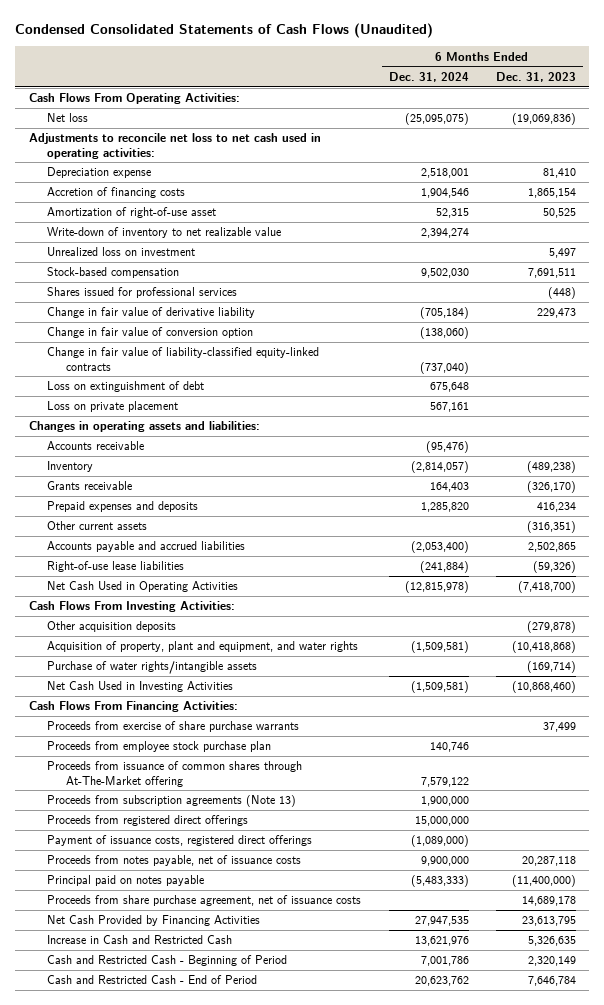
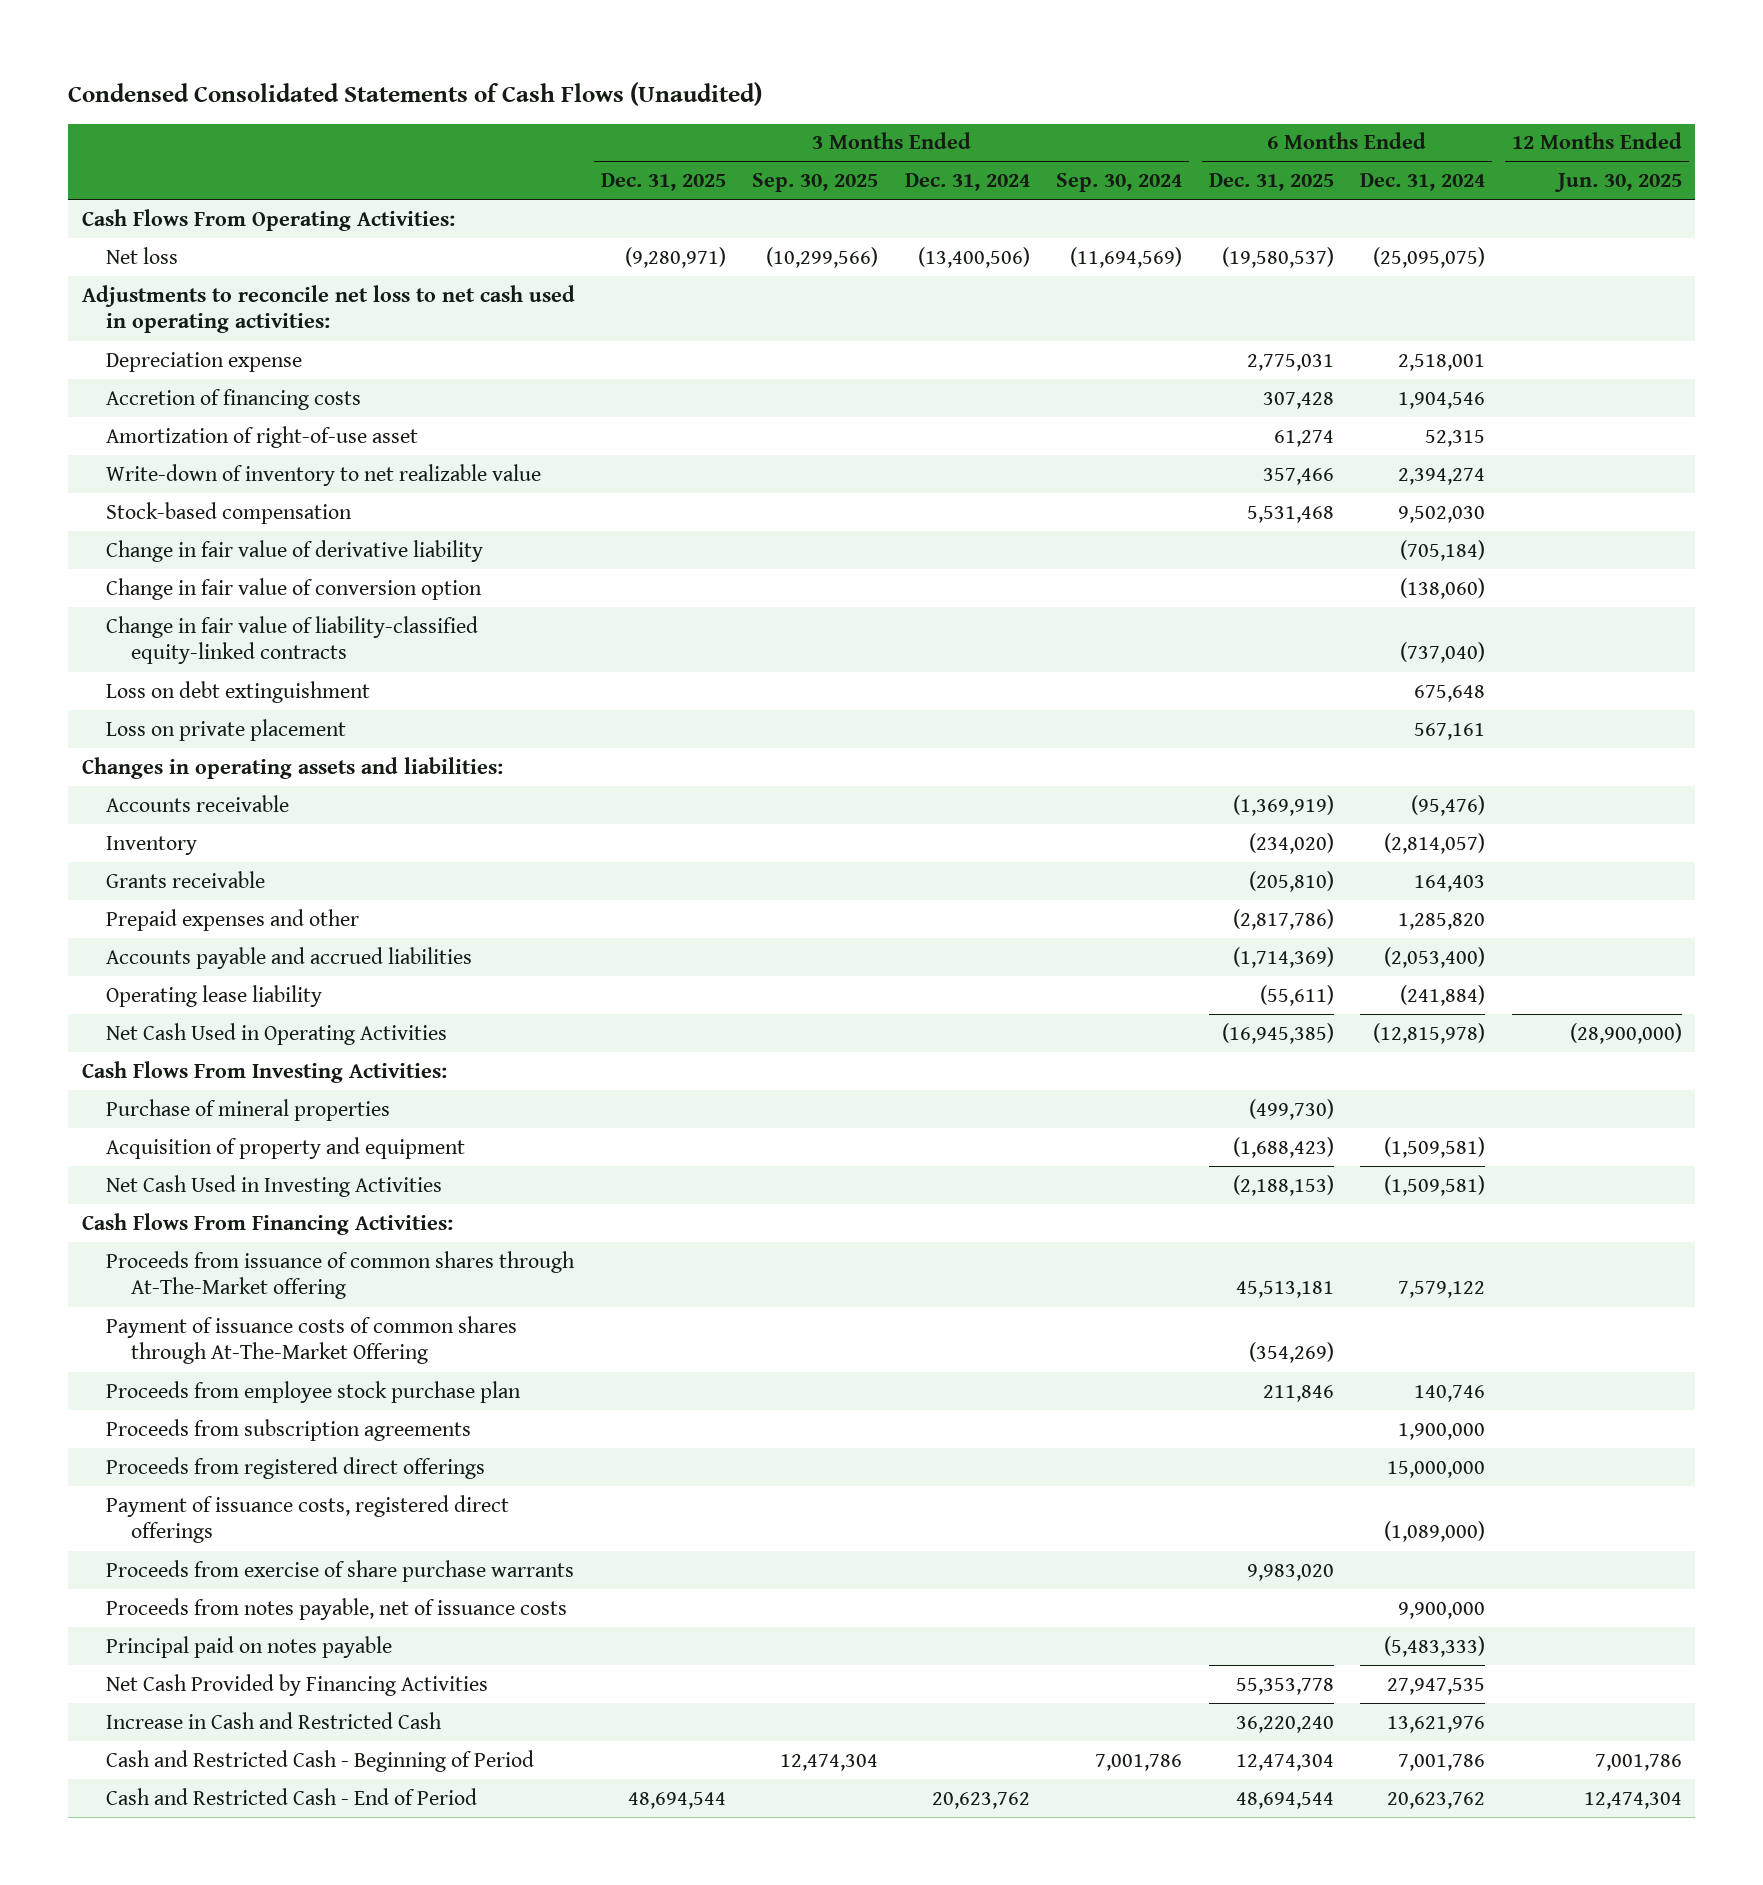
- | 6 Months Ended Dec. 31, 2024 | 6 Months Ended Dec. 31, 2023
+ | 3 Months Ended Dec. 31, 2025 | 3 Months Ended Sep. 30, 2025 | 3 Months Ended Dec. 31, 2024 | 3 Months Ended Sep. 30, 2024 | 6 Months Ended Dec. 31, 2025 | 6 Months Ended Dec. 31, 2024 | 12 Months Ended Jun. 30, 2025
- Unrealized loss on investment | | 5,497
- Shares issued for professional services | | (448)
- Loss on extinguishment of debt | 675,648 |
+ Loss on debt extinguishment | | | | | | 675,648 |
- Prepaid expenses and deposits | 1,285,820 | 416,234
- Other current assets | | (316,351)
+ Prepaid expenses and other | | | | | (2,817,786) | 1,285,820 |
- Right-of-use lease liabilities | (241,884) | (59,326)
+ Operating lease liability | | | | | (55,611) | (241,884) |
- Other acquisition deposits | | (279,878)
- Acquisition of property, plant and equipment, and water rights | (1,509,581) | (10,418,868)
- Purchase of water rights/intangible assets | | (169,714)
+ Purchase of mineral properties | | | | | (499,730) | |
+ Acquisition of property and equipment | | | | | (1,688,423) | (1,509,581) |
- Proceeds from subscription agreements (Note 13) | 1,900,000 |
+ Payment of issuance costs of common shares through At-The-Market Offering | | | | | (354,269) | |
moved down: Proceeds from employee stock purchase plan | | | | | 211,846 | 140,746 |
+ Proceeds from subscription agreements | | | | | | 1,900,000 |
moved down: Proceeds from exercise of share purchase warrants | | | | | 9,983,020 | |
- Proceeds from share purchase agreement, net of issuance costs | | 14,689,178

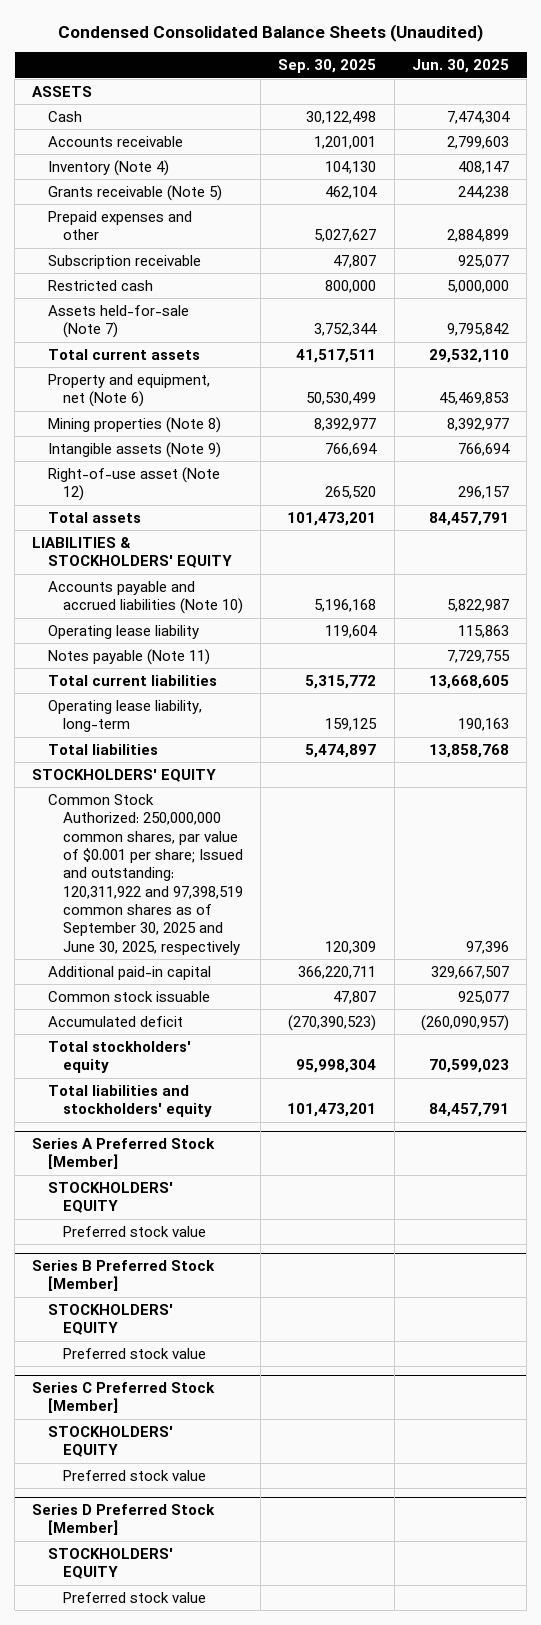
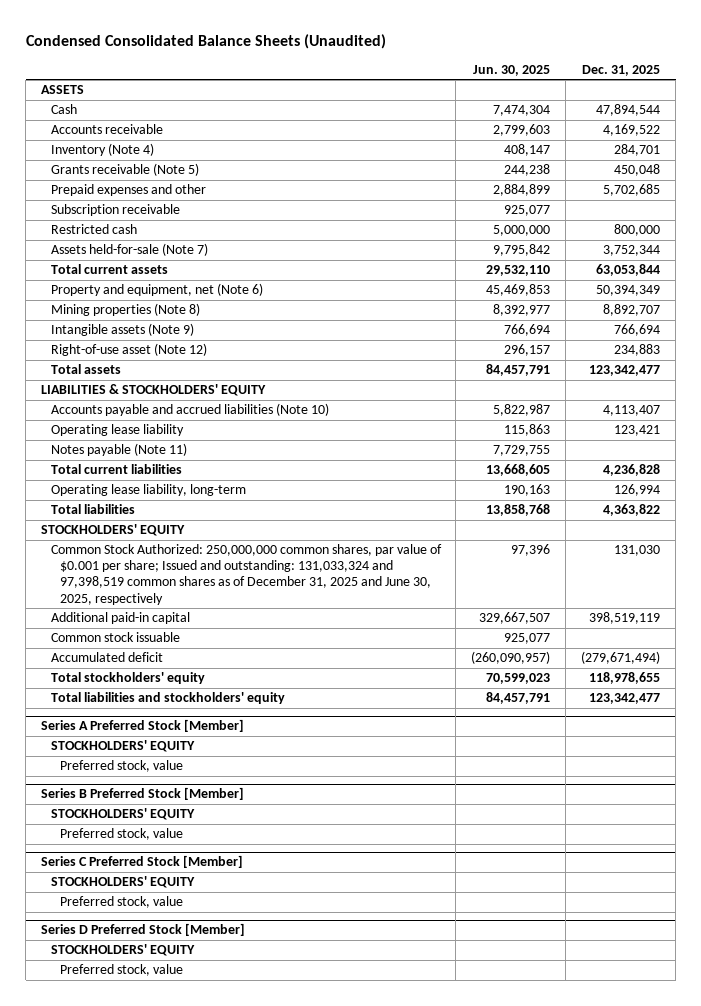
- | Sep. 30, 2025 | Jun. 30, 2025
+ | Jun. 30, 2025 | Dec. 31, 2025
- Common Stock Authorized: 250,000,000 common shares, par value of $0.001 per share; Issued and outstanding: 120,311,922 and 97,398,519 common shares as of September 30, 2025 and June 30, 2025, respectively | 120,309 | 97,396
+ Common Stock Authorized: 250,000,000 common shares, par value of $0.001 per share; Issued and outstanding: 131,033,324 and 97,398,519 common shares as of December 31, 2025 and June 30, 2025, respectively | 97,396 | 131,030
@ Series A Preferred Stock [Member]
- Preferred stock value
+ Preferred stock, value
@ Series B Preferred Stock [Member]
- Preferred stock value
+ Preferred stock, value
@ Series C Preferred Stock [Member]
- Preferred stock value
+ Preferred stock, value
@ Series D Preferred Stock [Member]
- Preferred stock value
+ Preferred stock, value

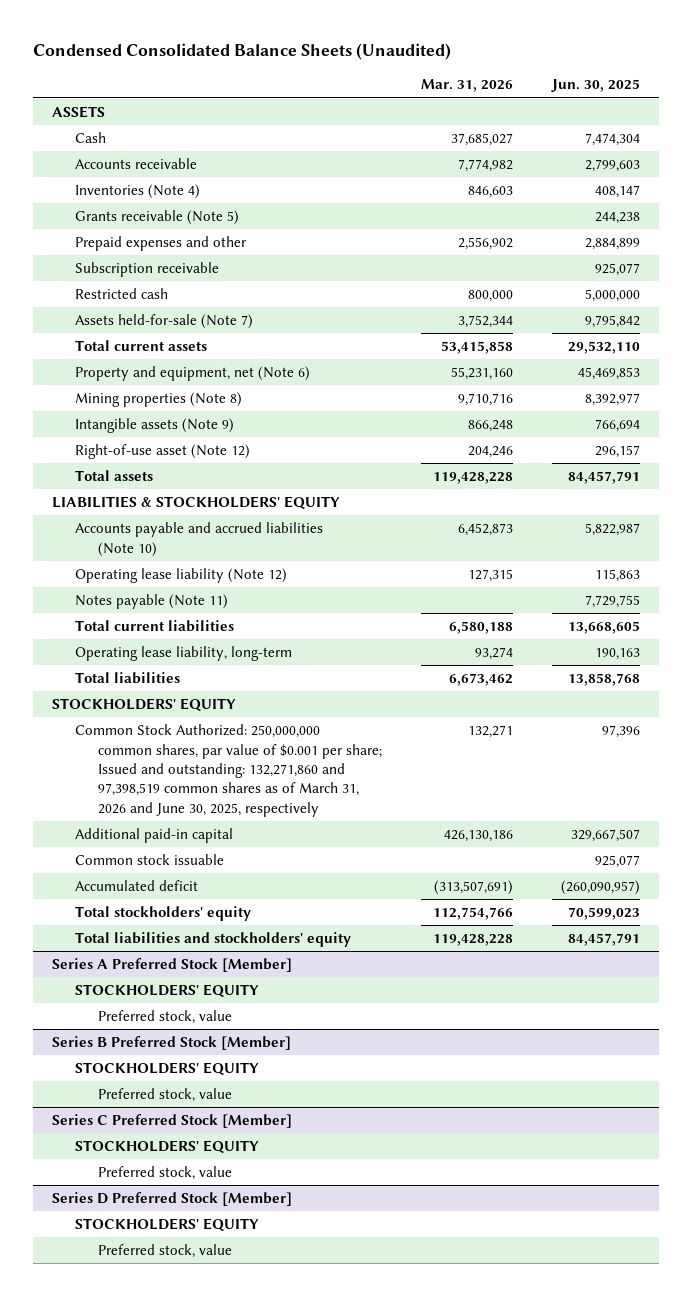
- | Jun. 30, 2025 | Dec. 31, 2025
+ | Mar. 31, 2026 | Jun. 30, 2025
- Inventory (Note 4) | 408,147 | 284,701
+ Inventories (Note 4) | 846,603 | 408,147
- Operating lease liability | 115,863 | 123,421
+ Operating lease liability (Note 12) | 127,315 | 115,863
- Common Stock Authorized: 250,000,000 common shares, par value of $0.001 per share; Issued and outstanding: 131,033,324 and 97,398,519 common shares as of December 31, 2025 and June 30, 2025, respectively | 97,396 | 131,030
+ Common Stock Authorized: 250,000,000 common shares, par value of $0.001 per share; Issued and outstanding: 132,271,860 and 97,398,519 common shares as of March 31, 2026 and June 30, 2025, respectively | 132,271 | 97,396

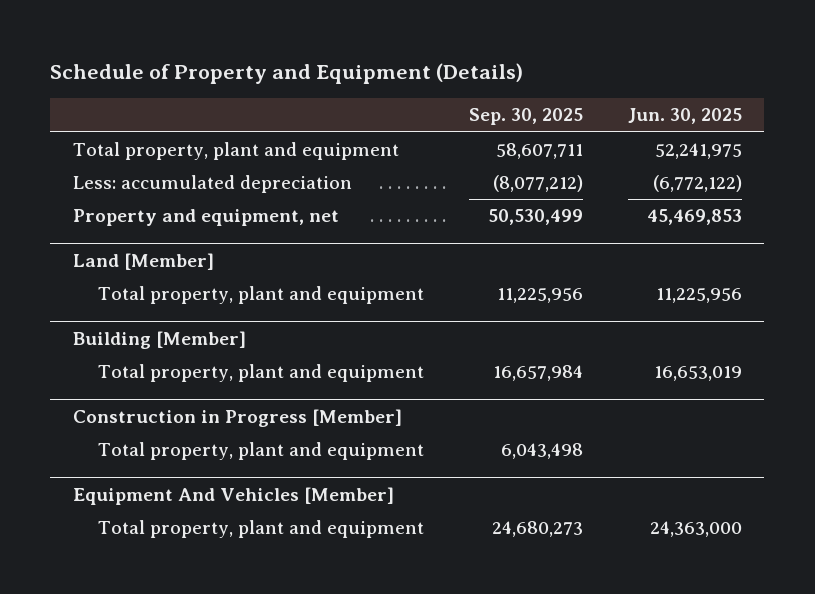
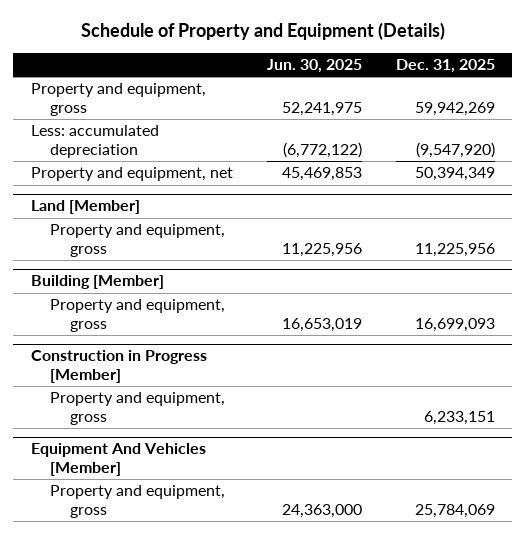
- | Sep. 30, 2025 | Jun. 30, 2025
+ | Jun. 30, 2025 | Dec. 31, 2025
- Total property, plant and equipment | 58,607,711 | 52,241,975
+ Property and equipment, gross | 52,241,975 | 59,942,269
@ Land [Member]
- Total property, plant and equipment | 11,225,956 | 11,225,956
+ Property and equipment, gross | 11,225,956 | 11,225,956
@ Building [Member]
- Total property, plant and equipment | 16,657,984 | 16,653,019
+ Property and equipment, gross | 16,653,019 | 16,699,093
@ Construction in Progress [Member]
- Total property, plant and equipment | 6,043,498 |
+ Property and equipment, gross | | 6,233,151
@ Equipment And Vehicles [Member]
- Total property, plant and equipment | 24,680,273 | 24,363,000
+ Property and equipment, gross | 24,363,000 | 25,784,069

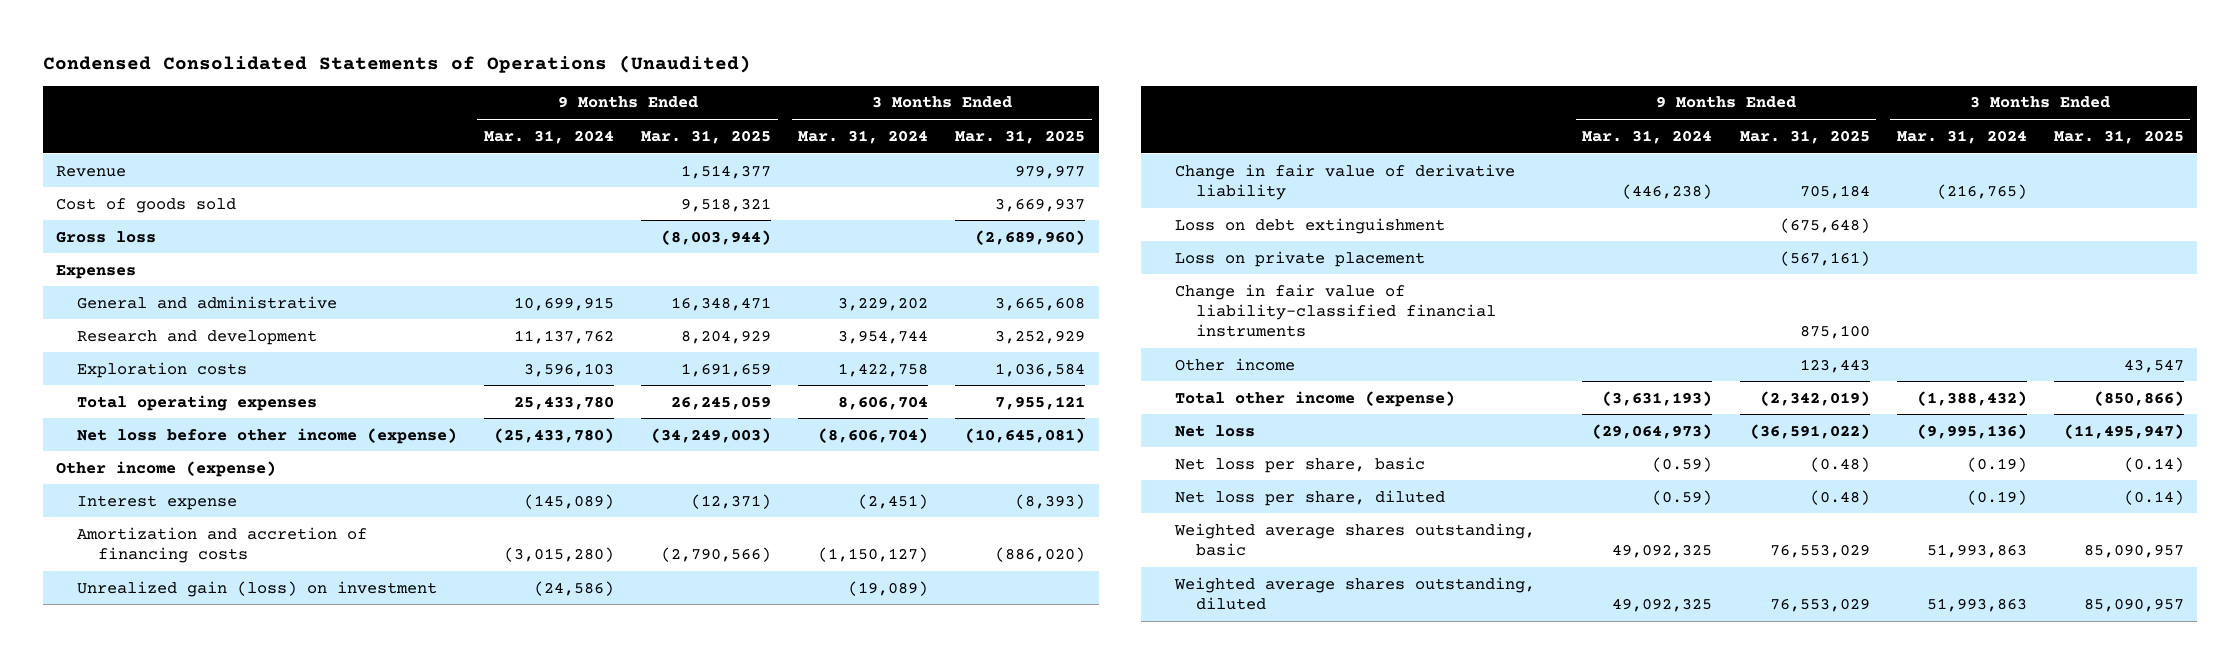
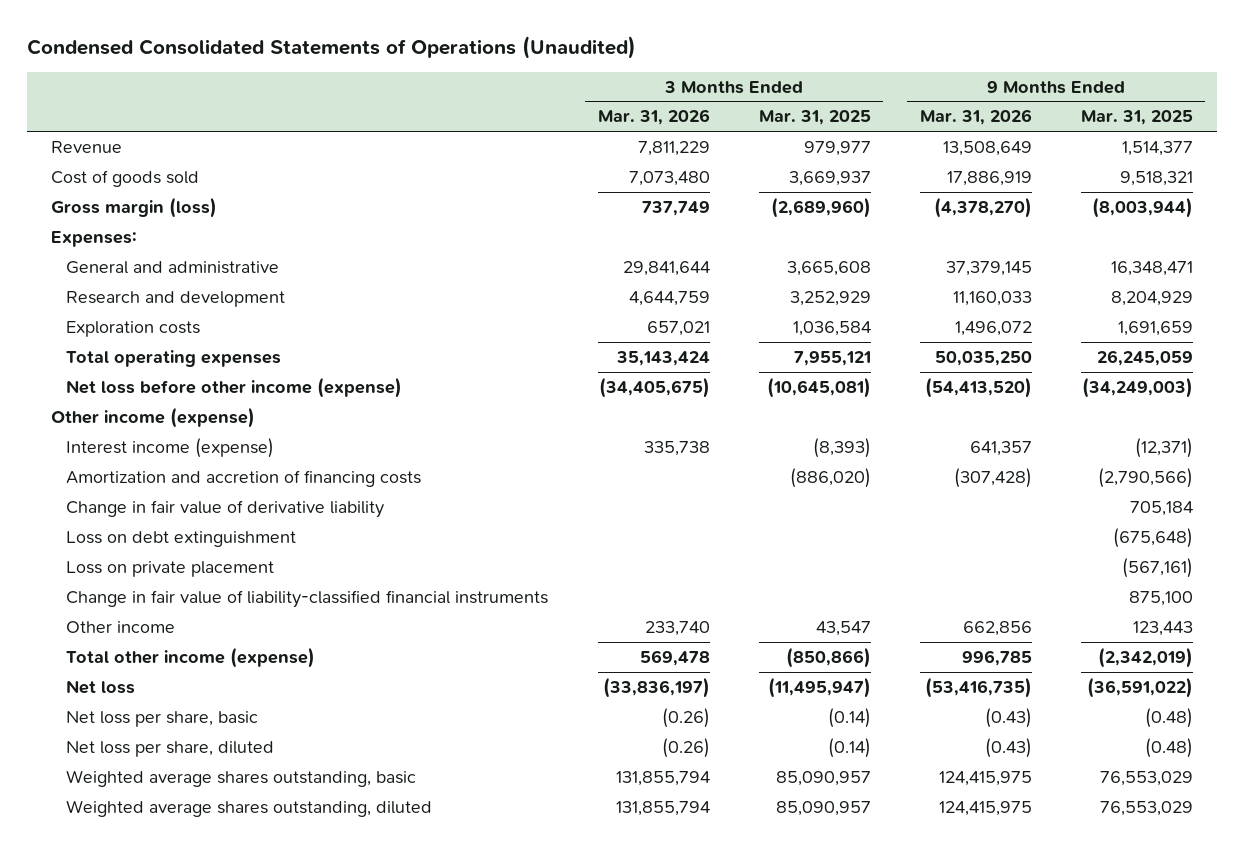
- | 9 Months Ended Mar. 31, 2024 | 9 Months Ended Mar. 31, 2025 | 3 Months Ended Mar. 31, 2024 | 3 Months Ended Mar. 31, 2025
+ | 3 Months Ended Mar. 31, 2026 | 3 Months Ended Mar. 31, 2025 | 9 Months Ended Mar. 31, 2026 | 9 Months Ended Mar. 31, 2025
- Gross loss | | (8,003,944) | | (2,689,960)
- Expenses
+ Gross margin (loss) | 737,749 | (2,689,960) | (4,378,270) | (8,003,944)
+ Expenses:
- Interest expense | (145,089) | (12,371) | (2,451) | (8,393)
+ Interest income (expense) | 335,738 | (8,393) | 641,357 | (12,371)
- Unrealized gain (loss) on investment | (24,586) | | (19,089) |

